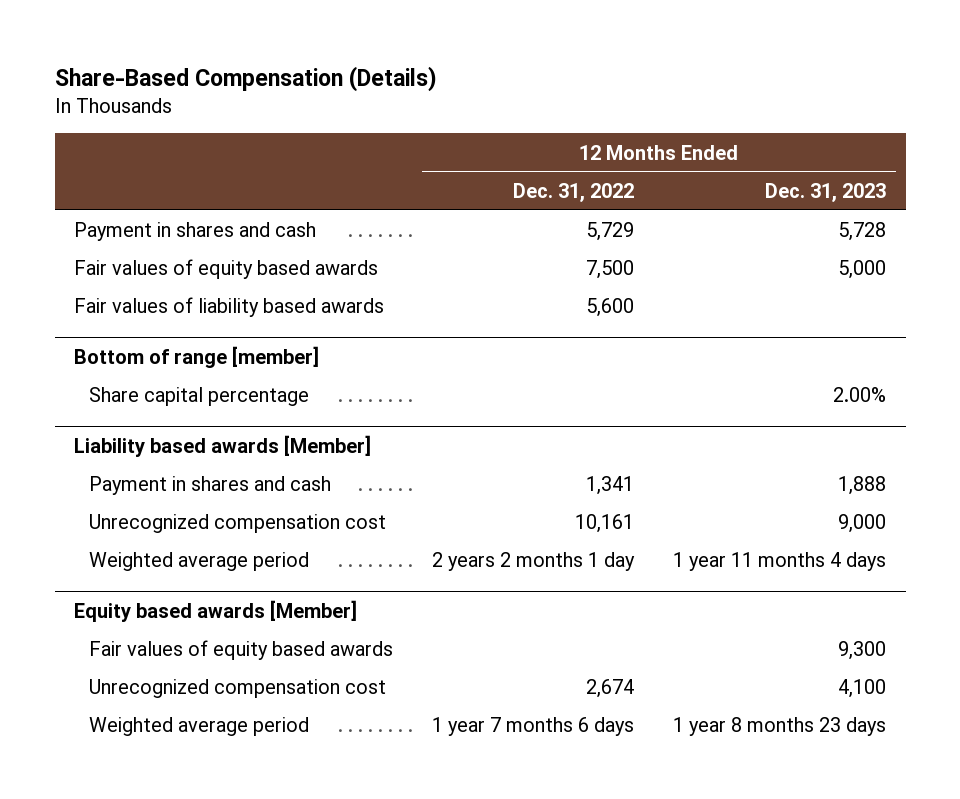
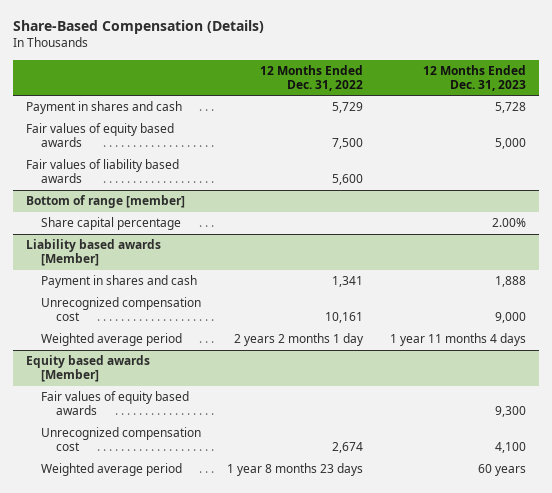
@ Equity based awards [Member]
- Weighted average period | 1 year 7 months 6 days | 1 year 8 months 23 days
+ Weighted average period | 1 year 8 months 23 days | 60 years

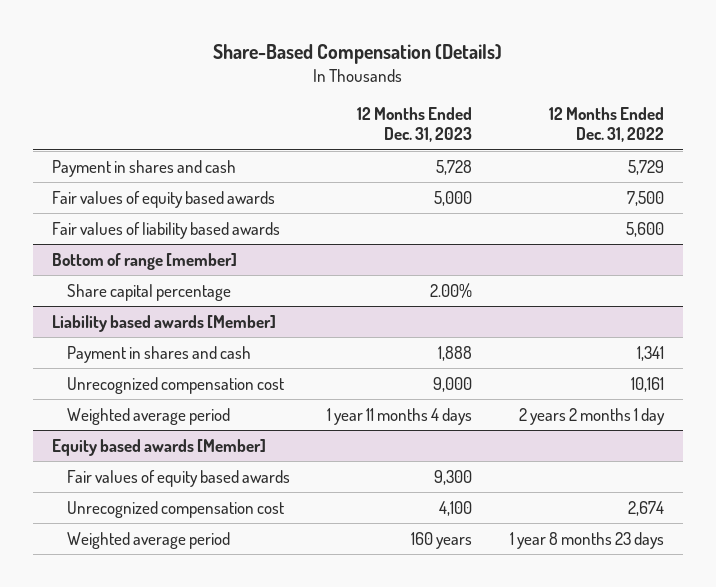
- | 12 Months Ended Dec. 31, 2022 | 12 Months Ended Dec. 31, 2023
+ | 12 Months Ended Dec. 31, 2023 | 12 Months Ended Dec. 31, 2022
@ Equity based awards [Member]
- Weighted average period | 1 year 8 months 23 days | 60 years
+ Weighted average period | 160 years | 1 year 8 months 23 days

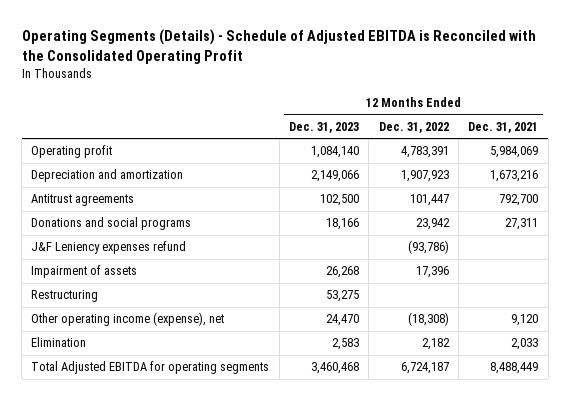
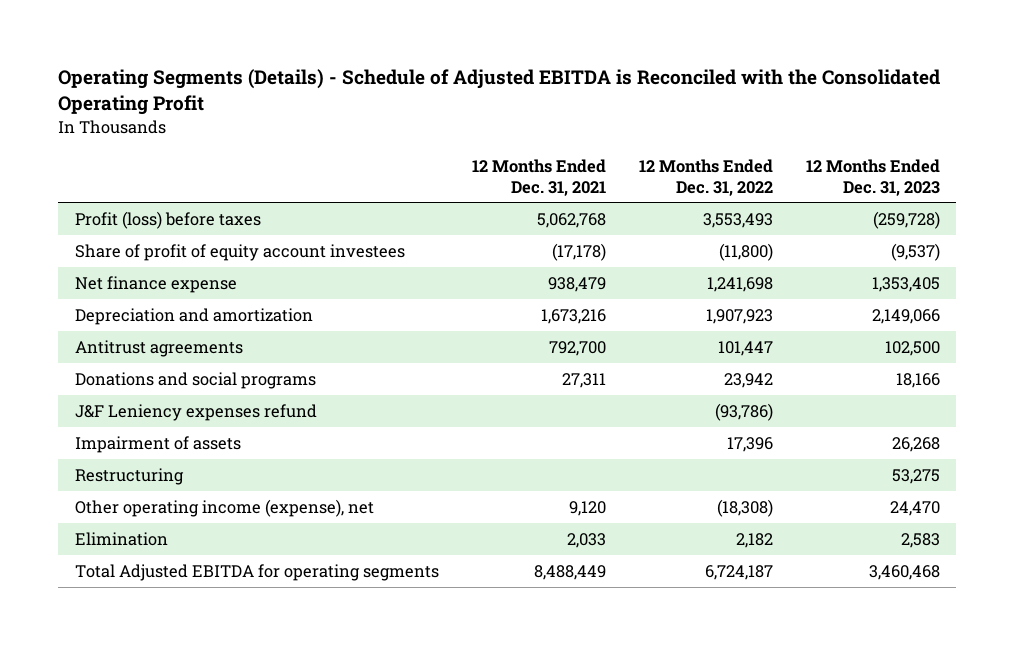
- | 12 Months Ended Dec. 31, 2023 | 12 Months Ended Dec. 31, 2022 | 12 Months Ended Dec. 31, 2021
+ | 12 Months Ended Dec. 31, 2021 | 12 Months Ended Dec. 31, 2022 | 12 Months Ended Dec. 31, 2023
- Operating profit | 1,084,140 | 4,783,391 | 5,984,069
+ Profit (loss) before taxes | 5,062,768 | 3,553,493 | (259,728)
+ Share of profit of equity account investees | (17,178) | (11,800) | (9,537)
+ Net finance expense | 938,479 | 1,241,698 | 1,353,405

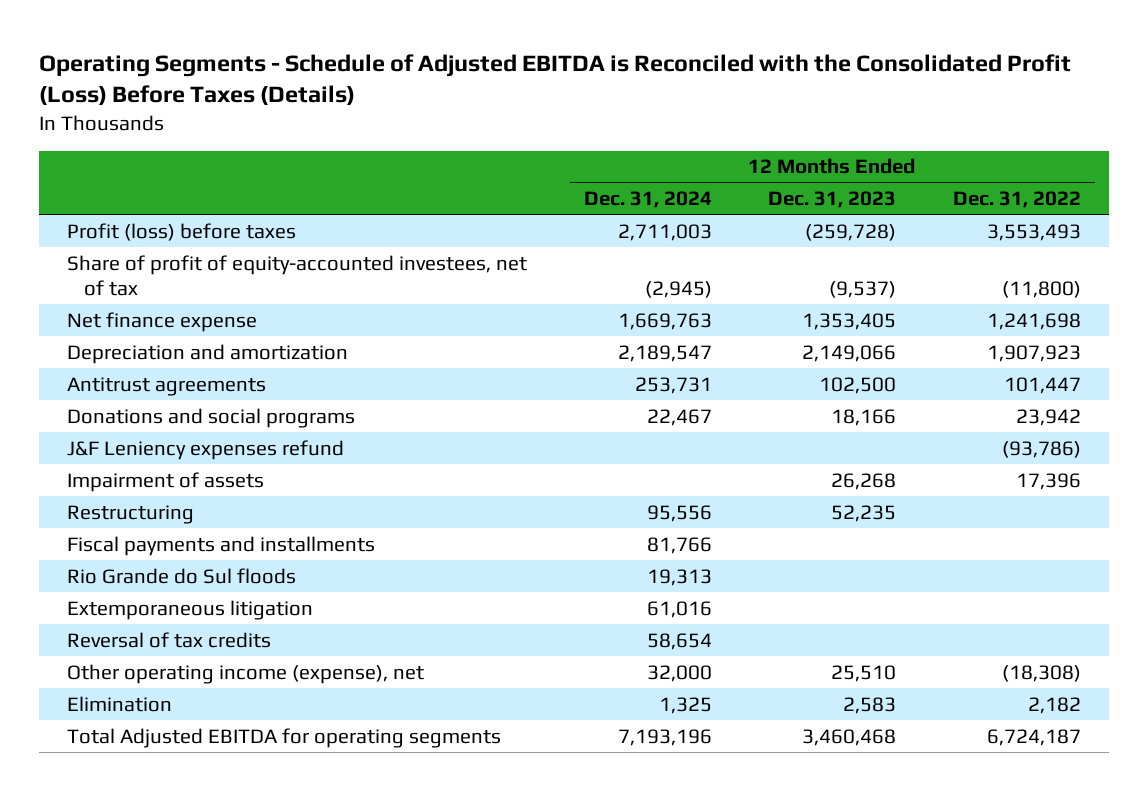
- Operating Segments (Details) - Schedule of Adjusted EBITDA is Reconciled with the Consolidated Operating Profit
+ Operating Segments - Schedule of Adjusted EBITDA is Reconciled with the Consolidated Profit (Loss) Before Taxes (Details)
- | 12 Months Ended Dec. 31, 2021 | 12 Months Ended Dec. 31, 2022 | 12 Months Ended Dec. 31, 2023
+ | 12 Months Ended Dec. 31, 2024 | 12 Months Ended Dec. 31, 2023 | 12 Months Ended Dec. 31, 2022
- Share of profit of equity account investees | (17,178) | (11,800) | (9,537)
+ Share of profit of equity-accounted investees, net of tax | (2,945) | (9,537) | (11,800)
- Restructuring | | | 53,275
- Other operating income (expense), net | 9,120 | (18,308) | 24,470
+ Restructuring | 95,556 | 52,235 |
+ Fiscal payments and installments | 81,766 | |
+ Rio Grande do Sul floods | 19,313 | |
+ Extemporaneous litigation | 61,016 | |
+ Reversal of tax credits | 58,654 | |
+ Other operating income (expense), net | 32,000 | 25,510 | (18,308)

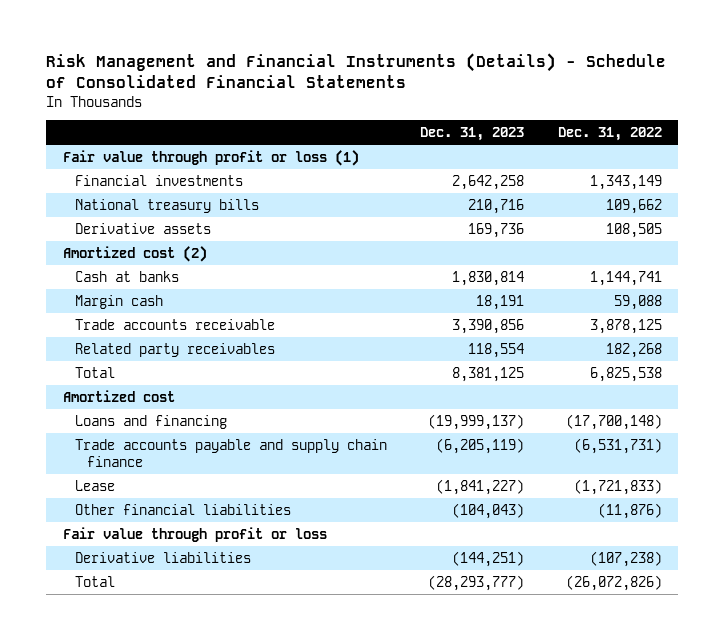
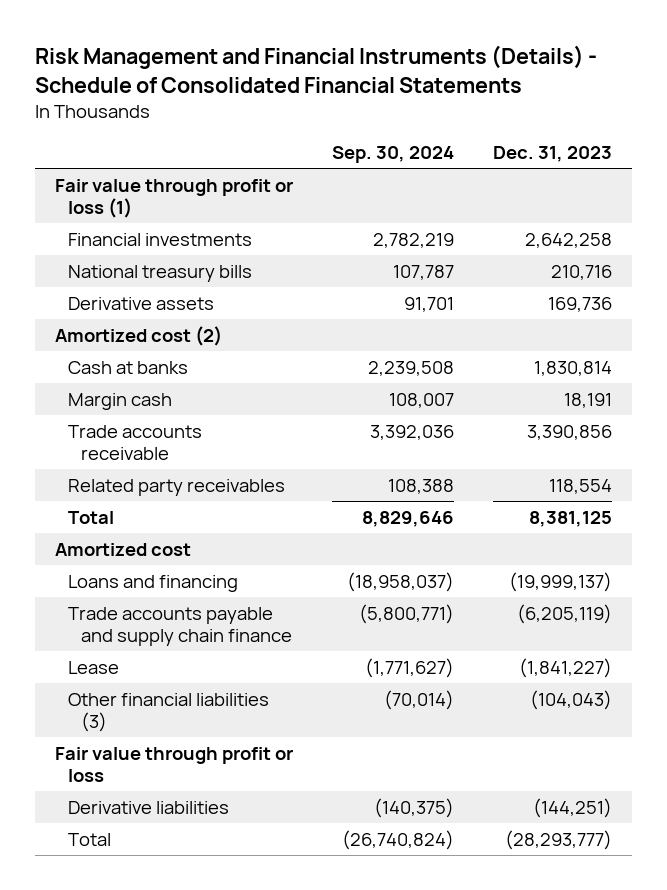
- | Dec. 31, 2023 | Dec. 31, 2022
+ | Sep. 30, 2024 | Dec. 31, 2023
- Other financial liabilities | (104,043) | (11,876)
+ Other financial liabilities (3) | (70,014) | (104,043)

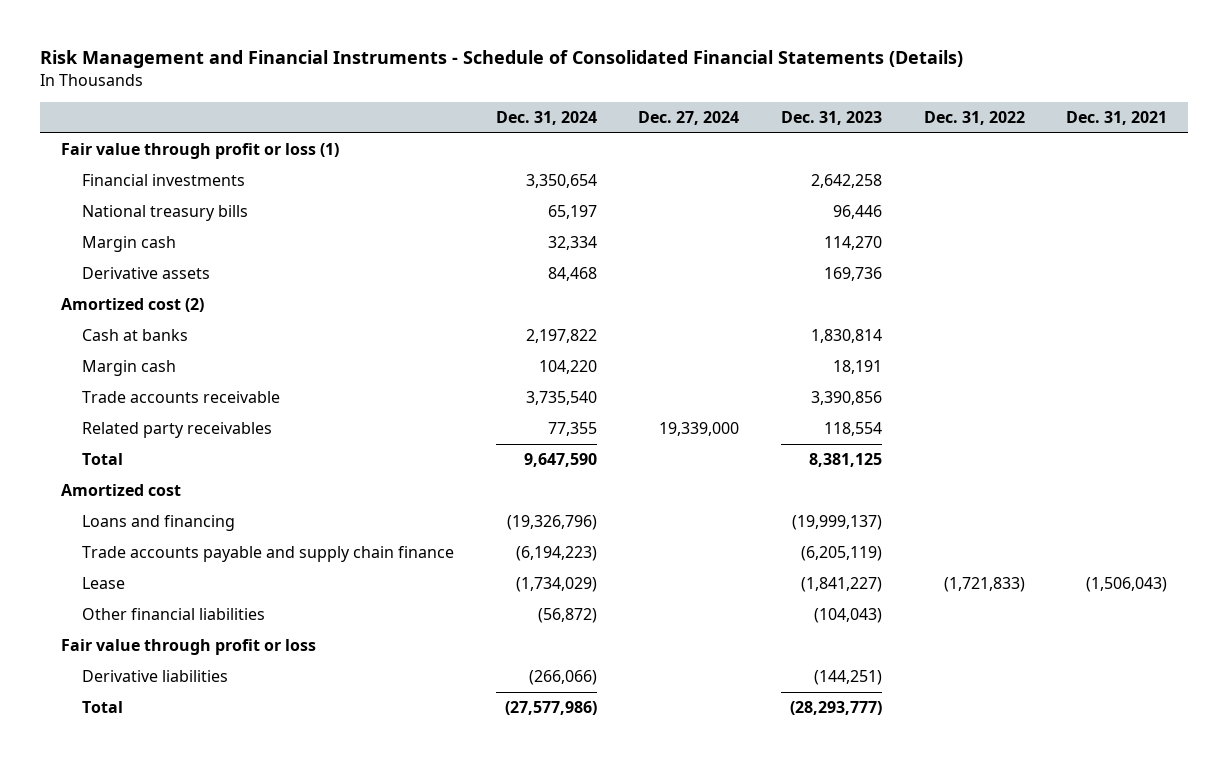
- Risk Management and Financial Instruments (Details) - Schedule of Consolidated Financial Statements
+ Risk Management and Financial Instruments - Schedule of Consolidated Financial Statements (Details)
- | Sep. 30, 2024 | Dec. 31, 2023
+ | Dec. 31, 2024 | Dec. 27, 2024 | Dec. 31, 2023 | Dec. 31, 2022 | Dec. 31, 2021
- National treasury bills | 107,787 | 210,716
+ National treasury bills | 65,197 | | 96,446 | |
+ Margin cash | 32,334 | | 114,270 | |
- Other financial liabilities (3) | (70,014) | (104,043)
+ Other financial liabilities | (56,872) | | (104,043) | |

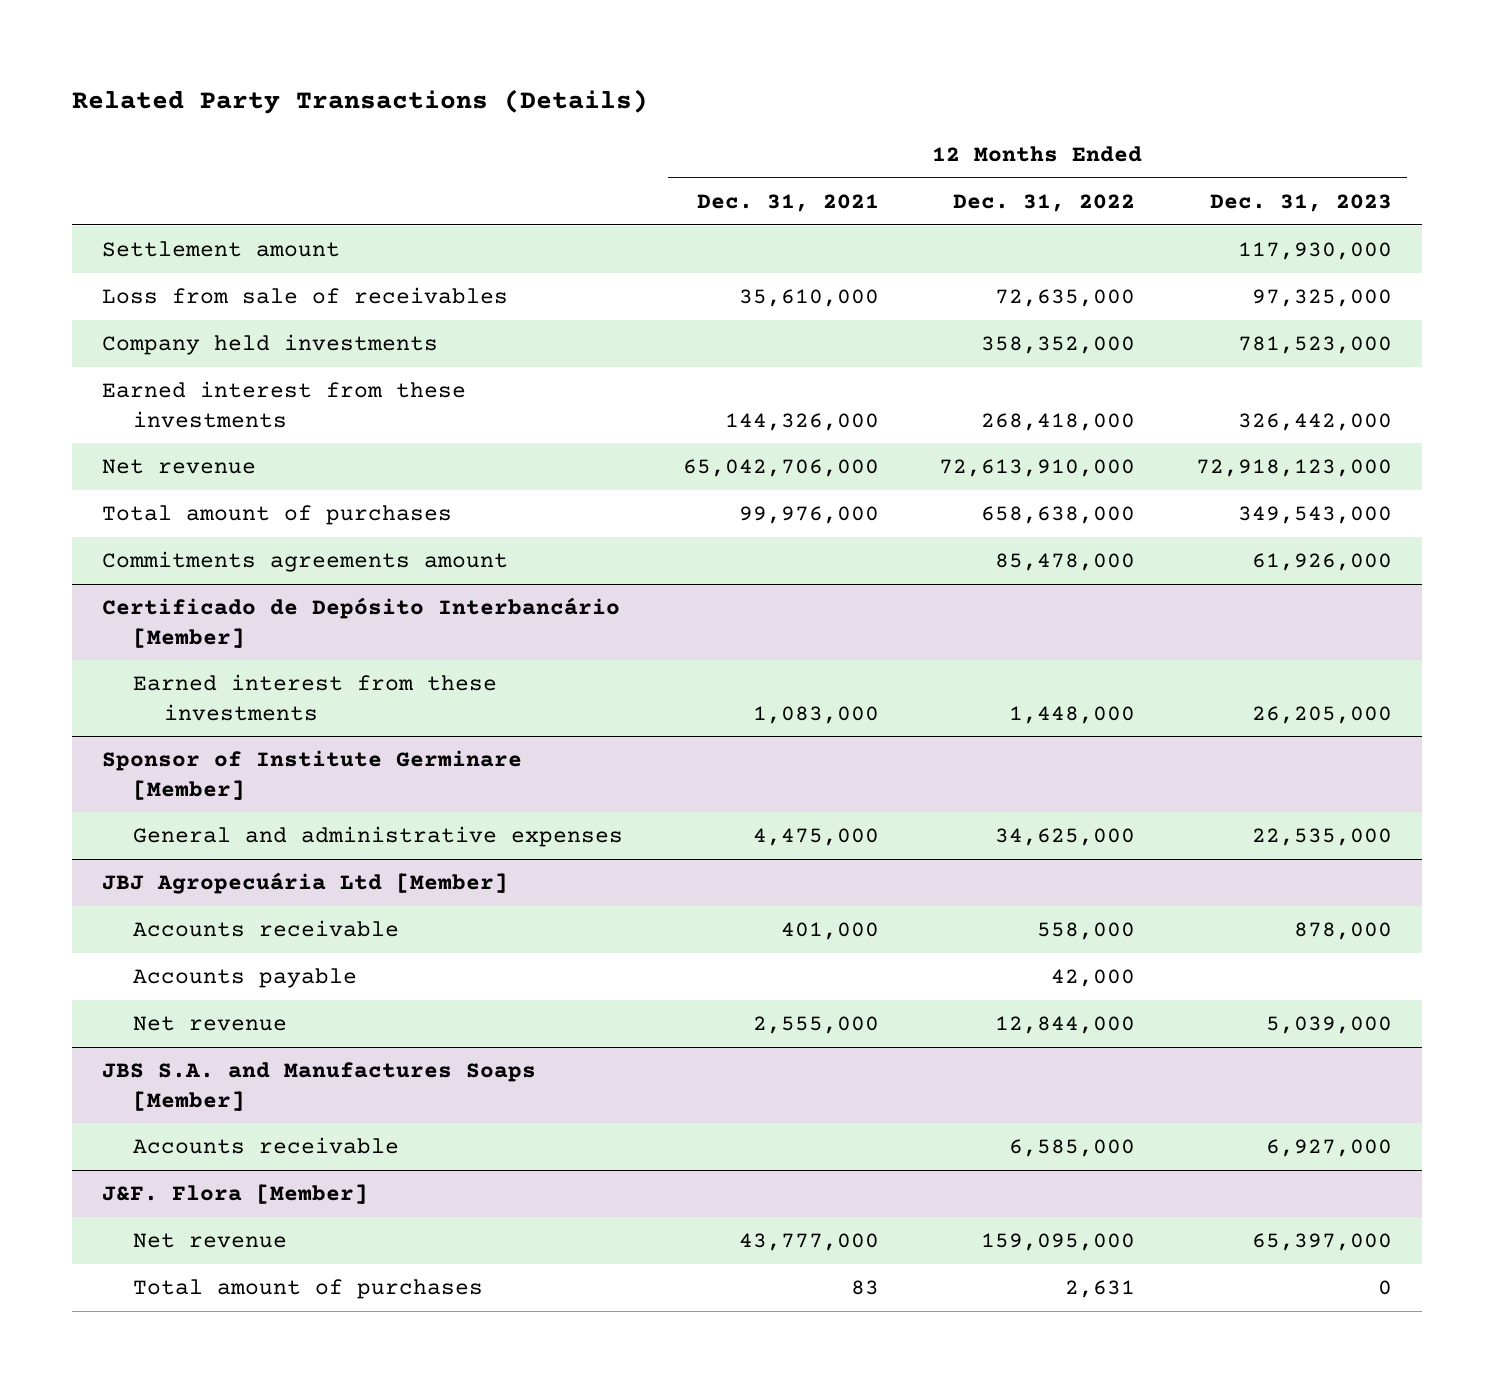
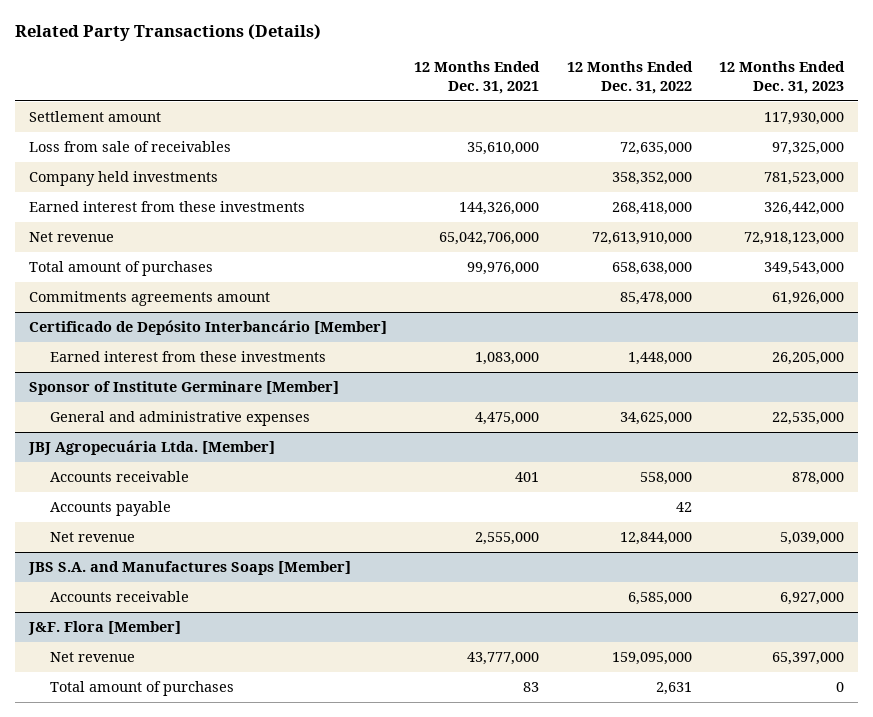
- JBJ Agropecuária Ltd [Member]
- Accounts receivable | 401,000 | 558,000 | 878,000
- Accounts payable | | 42,000 |
+ JBJ Agropecuária Ltda. [Member]
+ Accounts receivable | 401 | 558,000 | 878,000
+ Accounts payable | | 42 |

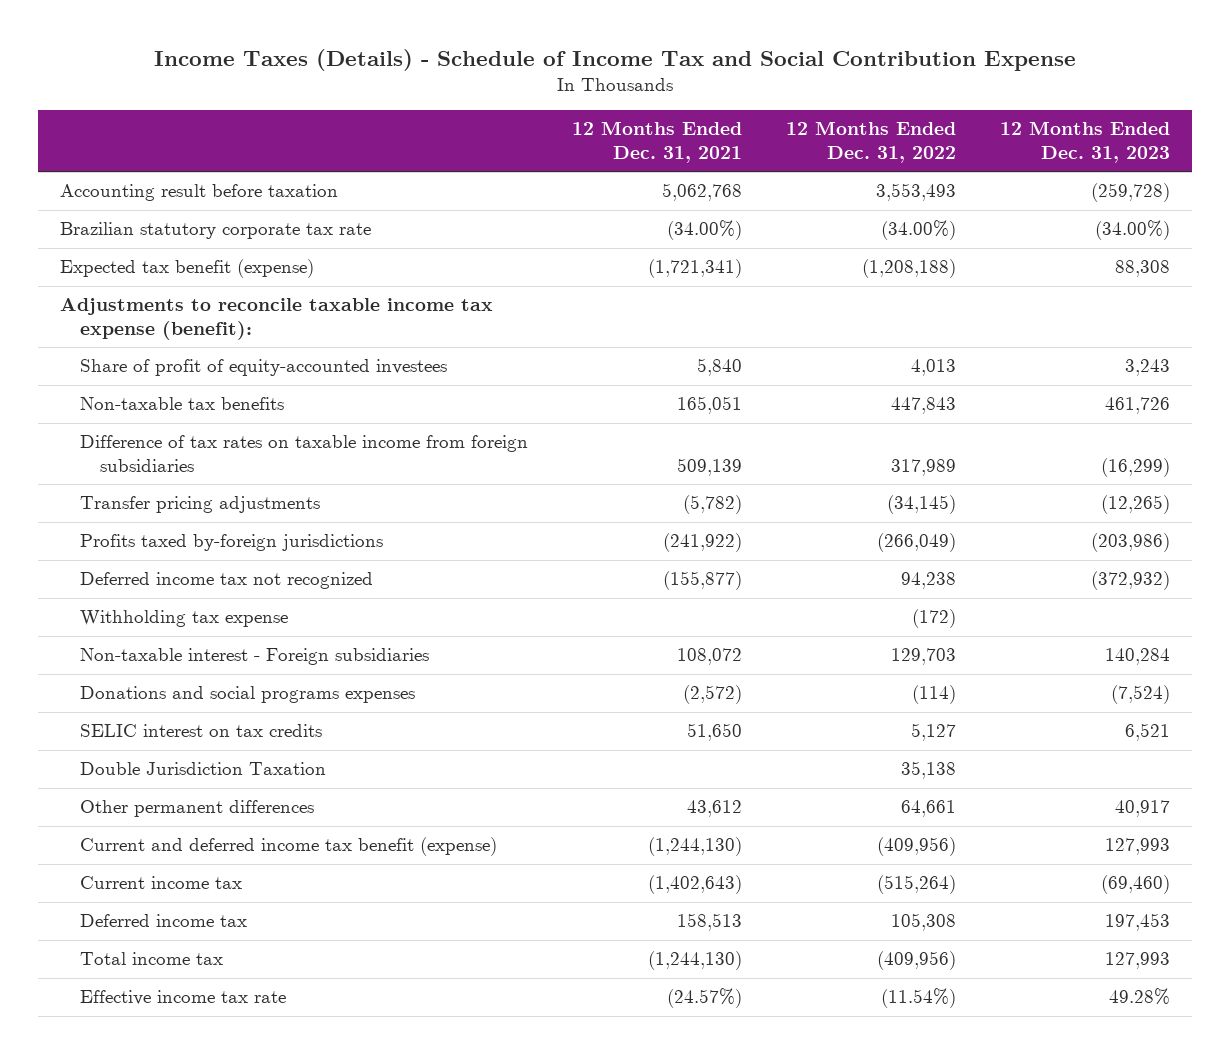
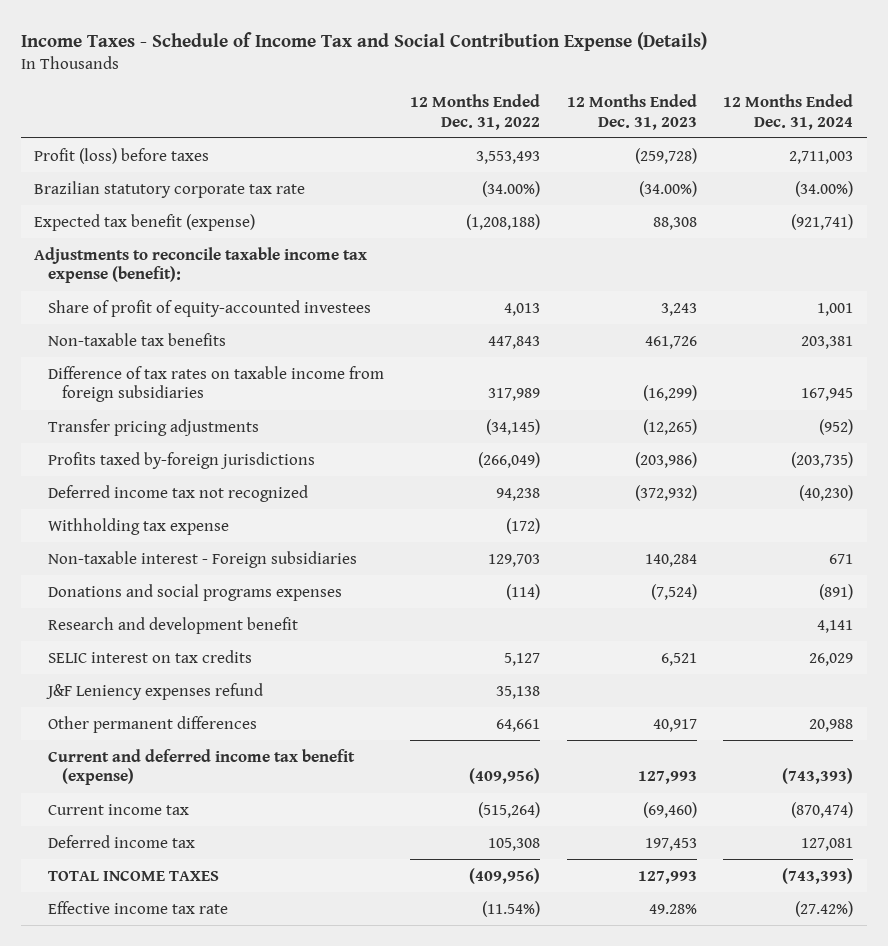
- Income Taxes (Details) - Schedule of Income Tax and Social Contribution Expense
+ Income Taxes - Schedule of Income Tax and Social Contribution Expense (Details)
- | 12 Months Ended Dec. 31, 2021 | 12 Months Ended Dec. 31, 2022 | 12 Months Ended Dec. 31, 2023
+ | 12 Months Ended Dec. 31, 2022 | 12 Months Ended Dec. 31, 2023 | 12 Months Ended Dec. 31, 2024
- Accounting result before taxation | 5,062,768 | 3,553,493 | (259,728)
+ Profit (loss) before taxes | 3,553,493 | (259,728) | 2,711,003
+ Research and development benefit | | | 4,141
- Double Jurisdiction Taxation | | 35,138 |
+ J&F Leniency expenses refund | 35,138 | |
- Total income tax | (1,244,130) | (409,956) | 127,993
+ TOTAL INCOME TAXES | (409,956) | 127,993 | (743,393)

